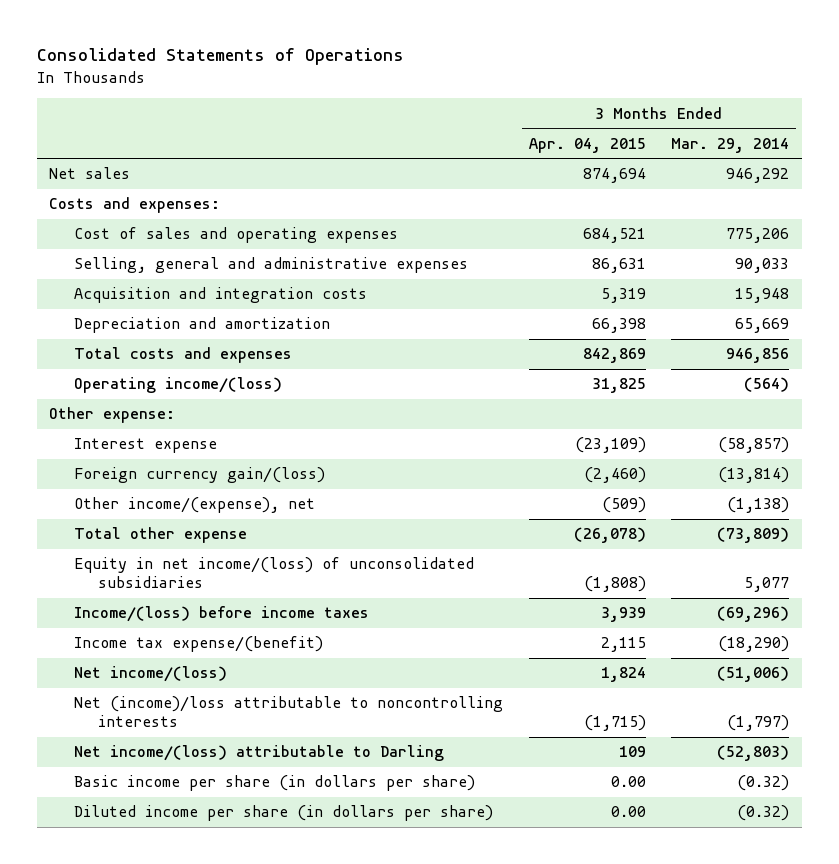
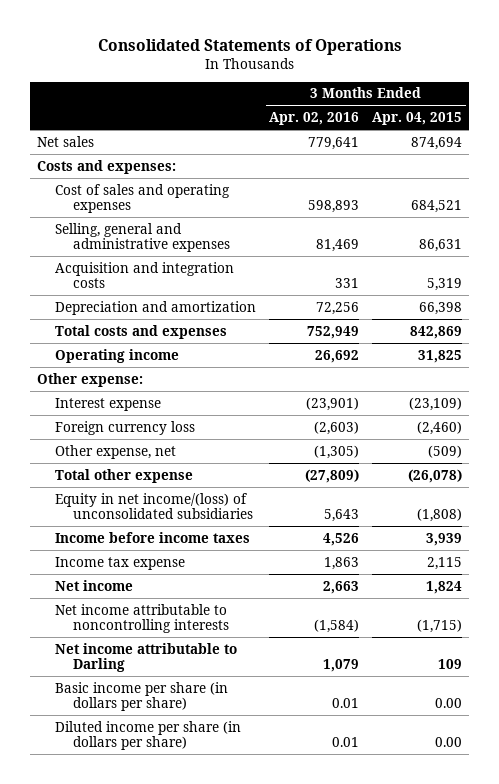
- | 3 Months Ended Apr. 04, 2015 | 3 Months Ended Mar. 29, 2014
+ | 3 Months Ended Apr. 02, 2016 | 3 Months Ended Apr. 04, 2015
- Operating income/(loss) | 31,825 | (564)
+ Operating income | 26,692 | 31,825
- Foreign currency gain/(loss) | (2,460) | (13,814)
- Other income/(expense), net | (509) | (1,138)
+ Foreign currency loss | (2,603) | (2,460)
+ Other expense, net | (1,305) | (509)
- Income/(loss) before income taxes | 3,939 | (69,296)
- Income tax expense/(benefit) | 2,115 | (18,290)
- Net income/(loss) | 1,824 | (51,006)
- Net (income)/loss attributable to noncontrolling interests | (1,715) | (1,797)
- Net income/(loss) attributable to Darling | 109 | (52,803)
+ Income before income taxes | 4,526 | 3,939
+ Income tax expense | 1,863 | 2,115
+ Net income | 2,663 | 1,824
+ Net income attributable to noncontrolling interests | (1,584) | (1,715)
+ Net income attributable to Darling | 1,079 | 109

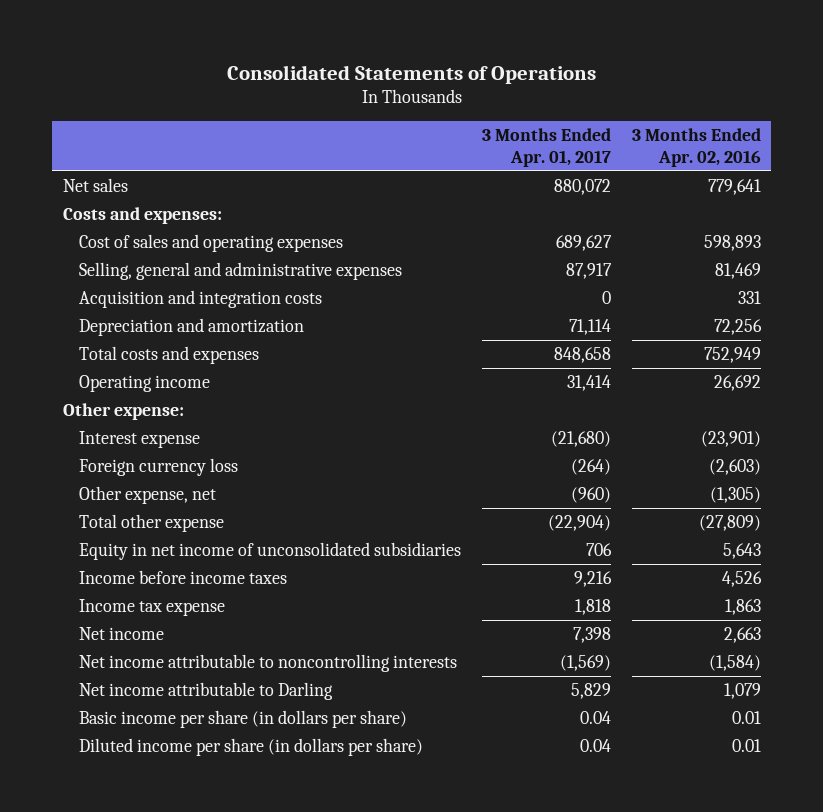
- | 3 Months Ended Apr. 02, 2016 | 3 Months Ended Apr. 04, 2015
+ | 3 Months Ended Apr. 01, 2017 | 3 Months Ended Apr. 02, 2016
- Equity in net income/(loss) of unconsolidated subsidiaries | 5,643 | (1,808)
+ Equity in net income of unconsolidated subsidiaries | 706 | 5,643

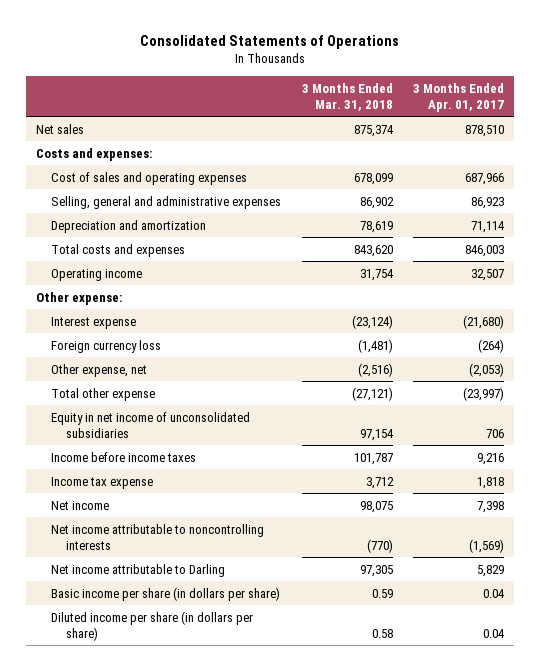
- | 3 Months Ended Apr. 01, 2017 | 3 Months Ended Apr. 02, 2016
+ | 3 Months Ended Mar. 31, 2018 | 3 Months Ended Apr. 01, 2017
- Net sales | 880,072 | 779,641
+ Net sales | 875,374 | 878,510
- Cost of sales and operating expenses | 689,627 | 598,893
- Selling, general and administrative expenses | 87,917 | 81,469
- Acquisition and integration costs | 0 | 331
+ Cost of sales and operating expenses | 678,099 | 687,966
+ Selling, general and administrative expenses | 86,902 | 86,923
- Total costs and expenses | 848,658 | 752,949
- Operating income | 31,414 | 26,692
+ Total costs and expenses | 843,620 | 846,003
+ Operating income | 31,754 | 32,507
- Other expense, net | (960) | (1,305)
- Total other expense | (22,904) | (27,809)
+ Other expense, net | (2,516) | (2,053)
+ Total other expense | (27,121) | (23,997)

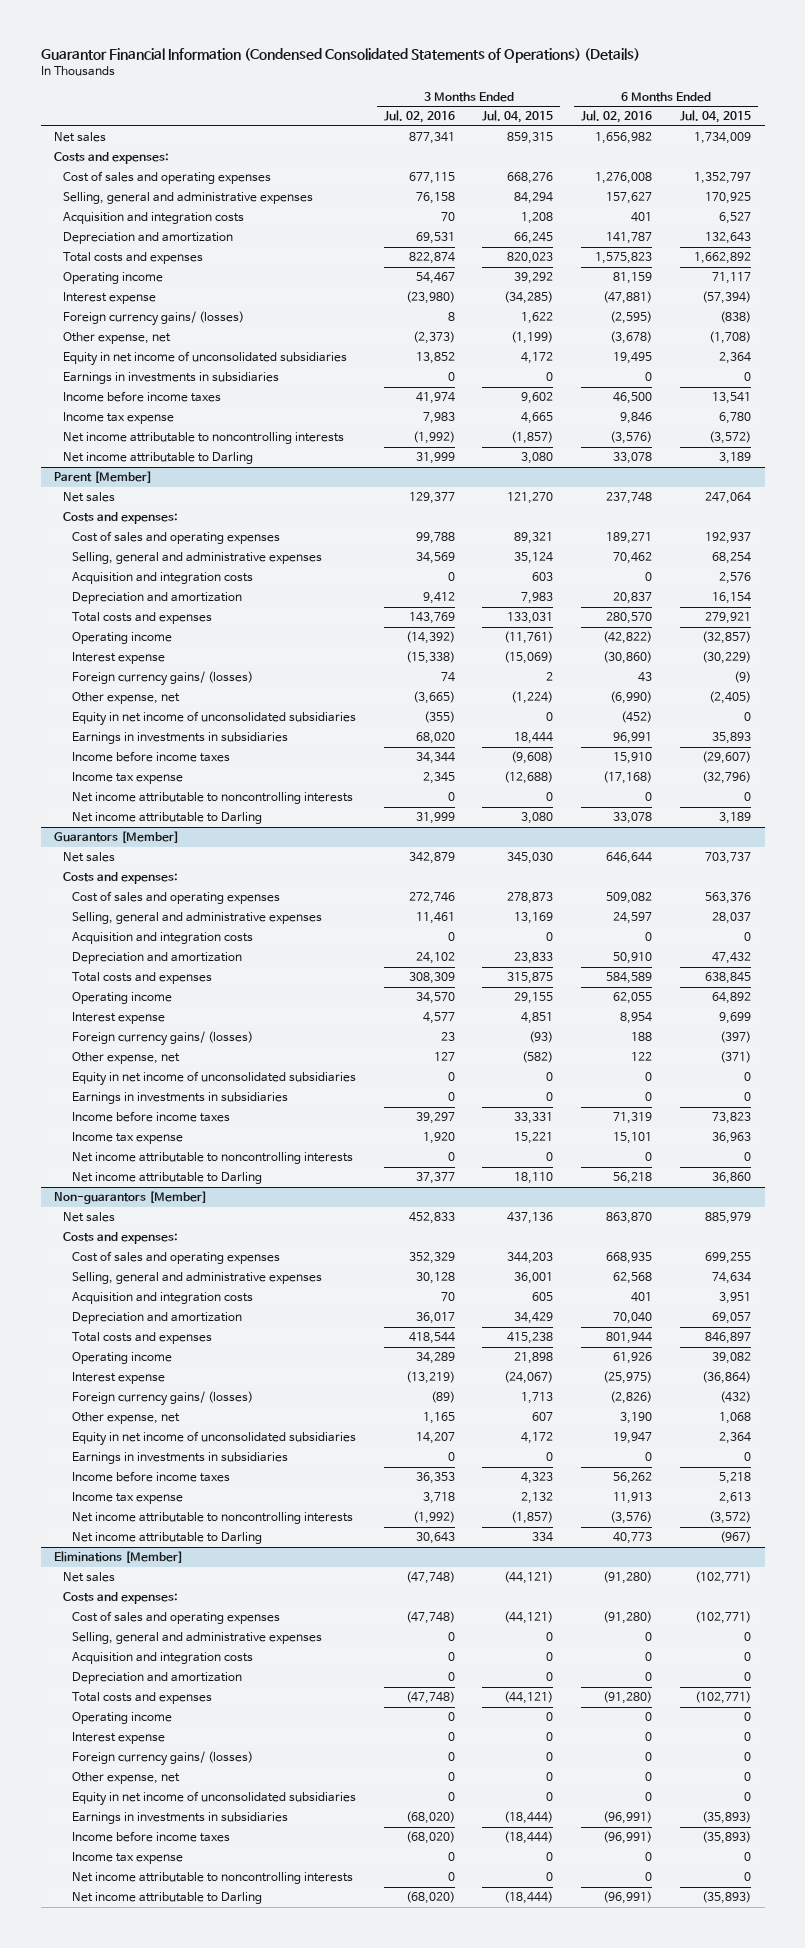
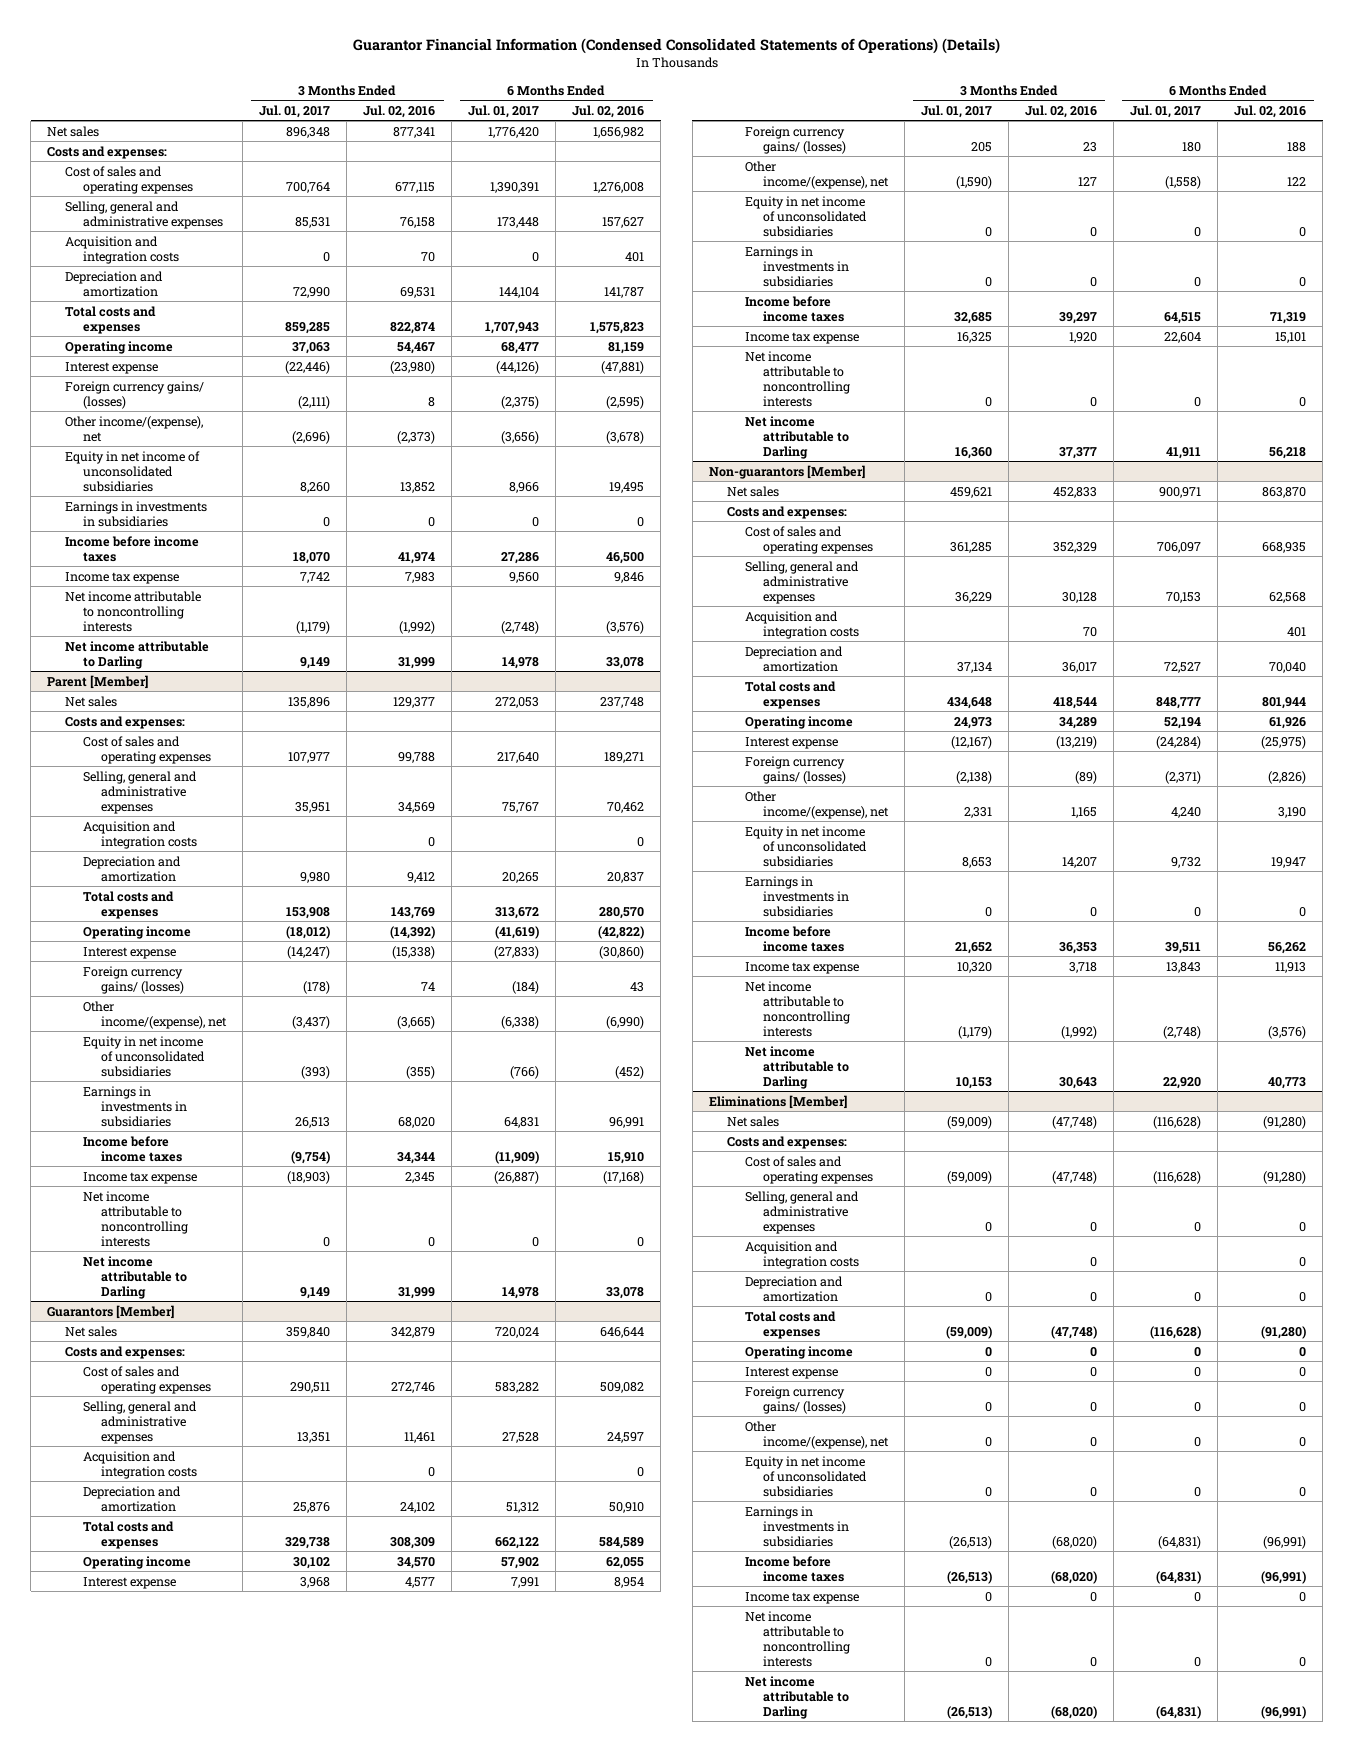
- | 3 Months Ended Jul. 02, 2016 | 3 Months Ended Jul. 04, 2015 | 6 Months Ended Jul. 02, 2016 | 6 Months Ended Jul. 04, 2015
+ | 3 Months Ended Jul. 01, 2017 | 3 Months Ended Jul. 02, 2016 | 6 Months Ended Jul. 01, 2017 | 6 Months Ended Jul. 02, 2016
- Other expense, net | (2,373) | (1,199) | (3,678) | (1,708)
+ Other income/(expense), net | (2,696) | (2,373) | (3,656) | (3,678)
@ Parent [Member]
- Other expense, net | (3,665) | (1,224) | (6,990) | (2,405)
+ Other income/(expense), net | (3,437) | (3,665) | (6,338) | (6,990)
@ Guarantors [Member]
- Other expense, net | 127 | (582) | 122 | (371)
+ Other income/(expense), net | (1,590) | 127 | (1,558) | 122
@ Non-guarantors [Member]
- Other expense, net | 1,165 | 607 | 3,190 | 1,068
+ Other income/(expense), net | 2,331 | 1,165 | 4,240 | 3,190
@ Eliminations [Member]
- Other expense, net | 0 | 0 | 0 | 0
+ Other income/(expense), net | 0 | 0 | 0 | 0

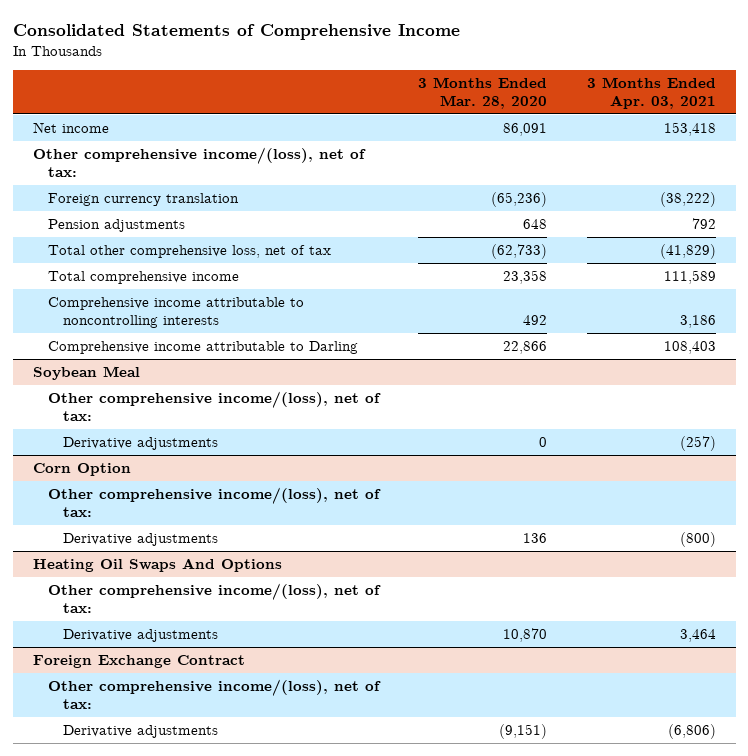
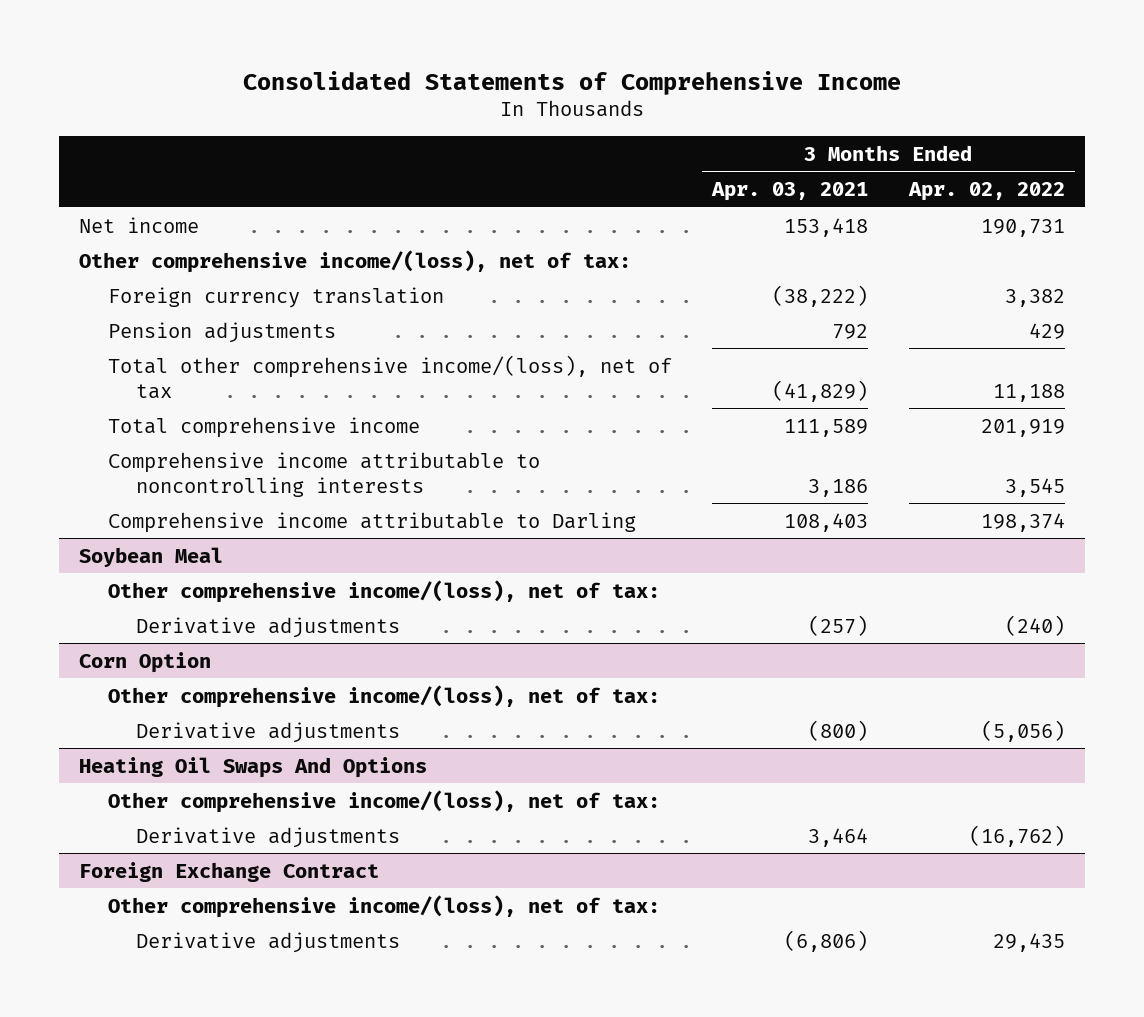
- | 3 Months Ended Mar. 28, 2020 | 3 Months Ended Apr. 03, 2021
+ | 3 Months Ended Apr. 03, 2021 | 3 Months Ended Apr. 02, 2022
- Total other comprehensive loss, net of tax | (62,733) | (41,829)
+ Total other comprehensive income/(loss), net of tax | (41,829) | 11,188

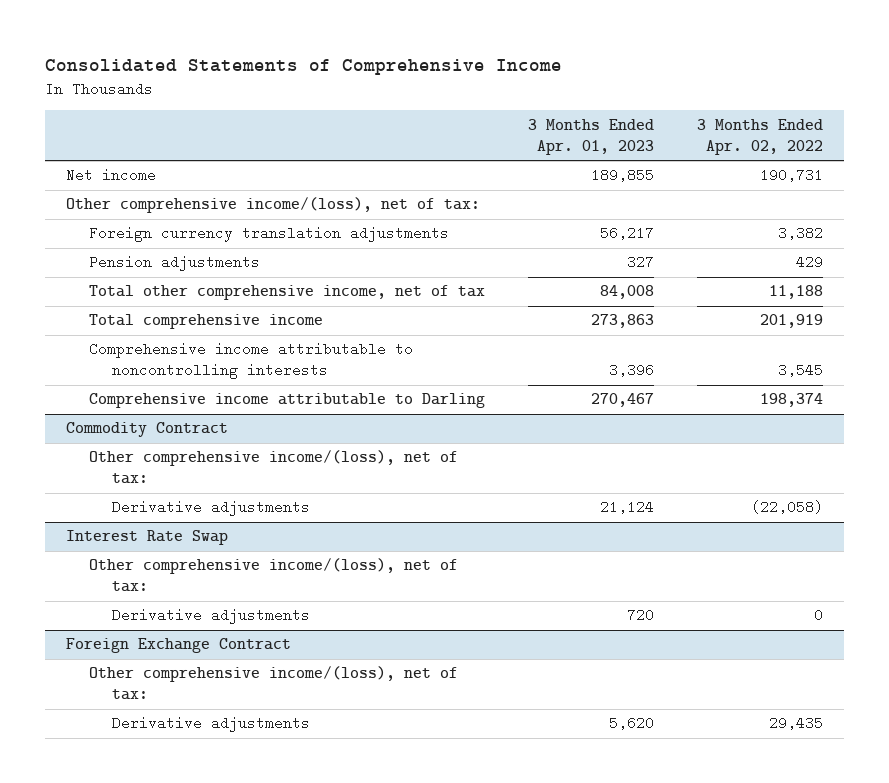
- | 3 Months Ended Apr. 03, 2021 | 3 Months Ended Apr. 02, 2022
+ | 3 Months Ended Apr. 01, 2023 | 3 Months Ended Apr. 02, 2022
- Foreign currency translation | (38,222) | 3,382
+ Foreign currency translation adjustments | 56,217 | 3,382
- Total other comprehensive income/(loss), net of tax | (41,829) | 11,188
+ Total other comprehensive income, net of tax | 84,008 | 11,188
- Soybean Meal
- Other comprehensive income/(loss), net of tax:
- Derivative adjustments | (257) | (240)
- Corn Option
+ Commodity Contract
- Derivative adjustments | (800) | (5,056)
- Heating Oil Swaps And Options
+ Derivative adjustments | 21,124 | (22,058)
+ Interest Rate Swap
- Derivative adjustments | 3,464 | (16,762)
+ Derivative adjustments | 720 | 0

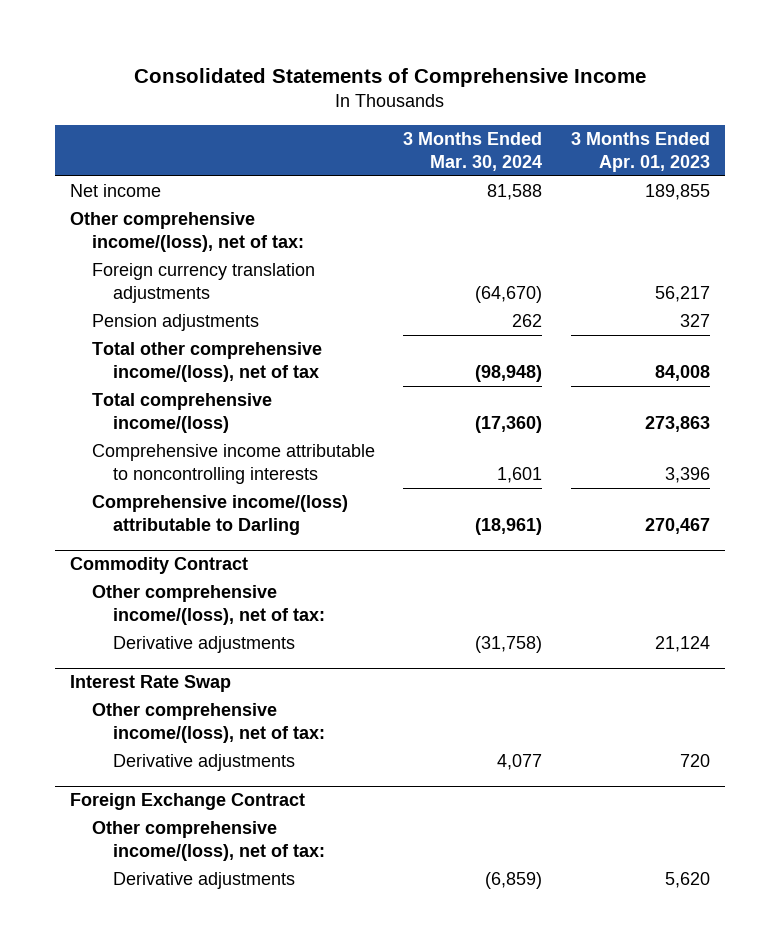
- | 3 Months Ended Apr. 01, 2023 | 3 Months Ended Apr. 02, 2022
+ | 3 Months Ended Mar. 30, 2024 | 3 Months Ended Apr. 01, 2023
- Total other comprehensive income, net of tax | 84,008 | 11,188
- Total comprehensive income | 273,863 | 201,919
+ Total other comprehensive income/(loss), net of tax | (98,948) | 84,008
+ Total comprehensive income/(loss) | (17,360) | 273,863
- Comprehensive income attributable to Darling | 270,467 | 198,374
+ Comprehensive income/(loss) attributable to Darling | (18,961) | 270,467

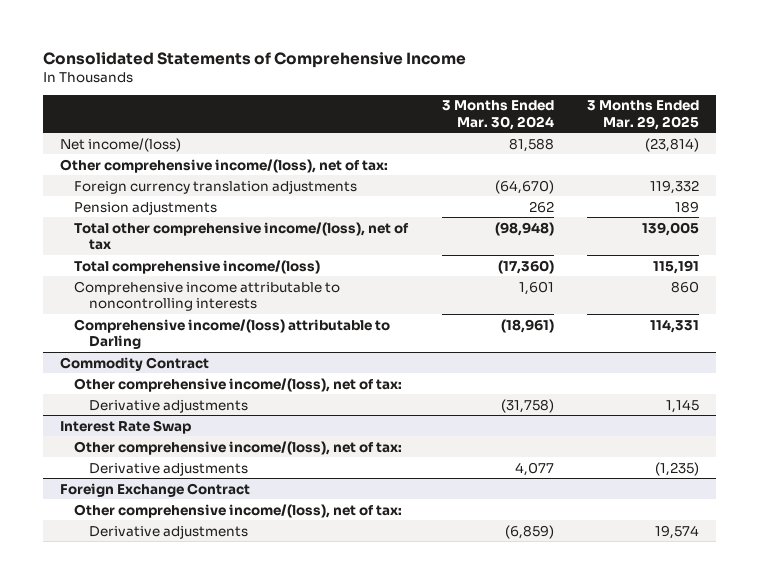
- | 3 Months Ended Mar. 30, 2024 | 3 Months Ended Apr. 01, 2023
+ | 3 Months Ended Mar. 30, 2024 | 3 Months Ended Mar. 29, 2025
- Net income | 81,588 | 189,855
+ Net income/(loss) | 81,588 | (23,814)

